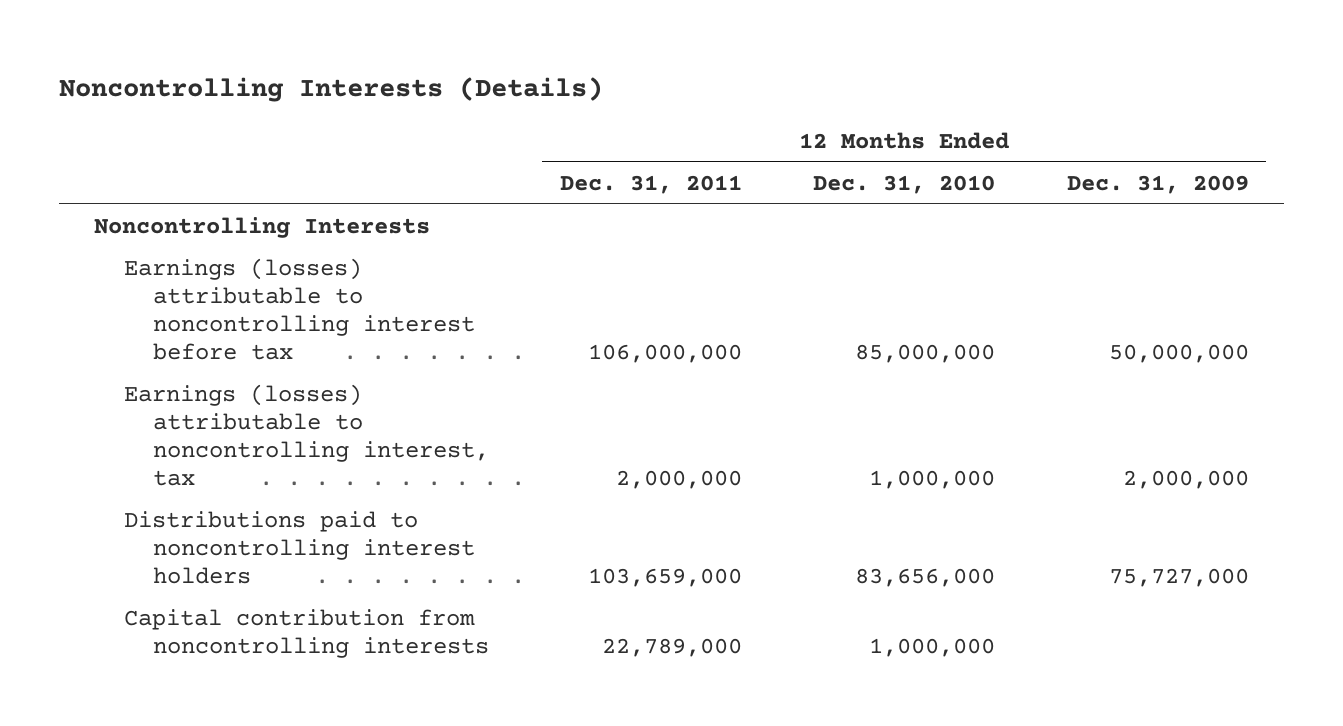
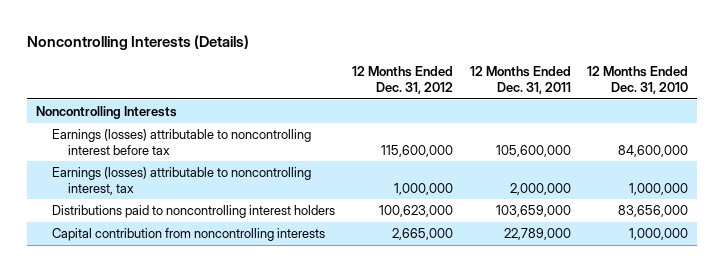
- | 12 Months Ended Dec. 31, 2011 | 12 Months Ended Dec. 31, 2010 | 12 Months Ended Dec. 31, 2009
+ | 12 Months Ended Dec. 31, 2012 | 12 Months Ended Dec. 31, 2011 | 12 Months Ended Dec. 31, 2010
- Earnings (losses) attributable to noncontrolling interest before tax | 106,000,000 | 85,000,000 | 50,000,000
+ Earnings (losses) attributable to noncontrolling interest before tax | 115,600,000 | 105,600,000 | 84,600,000

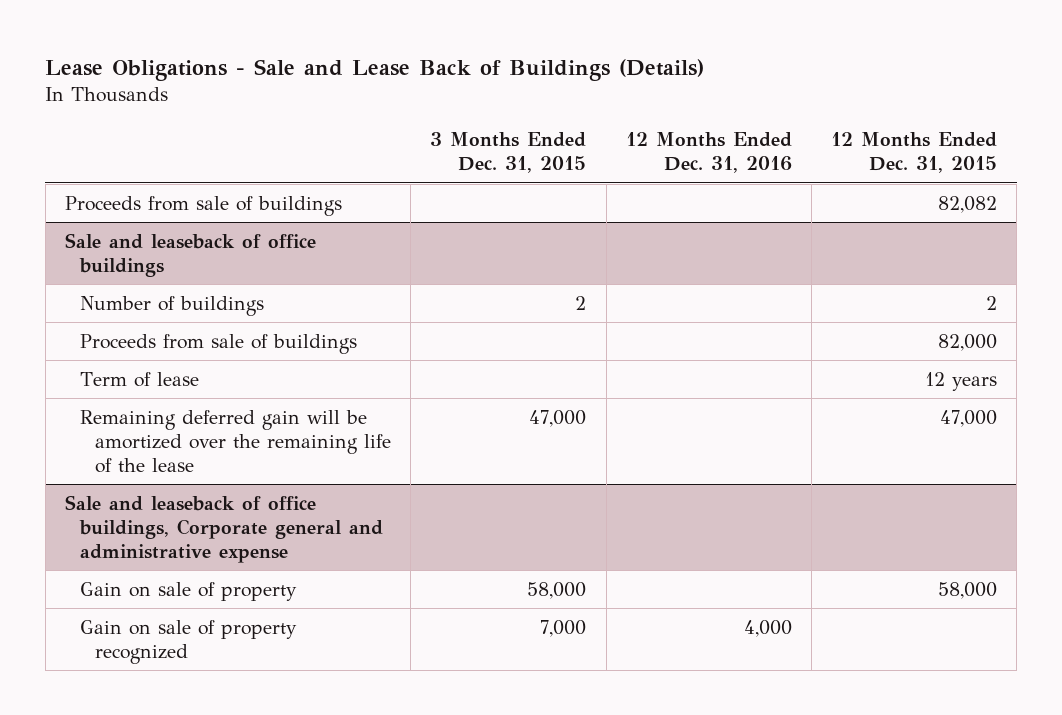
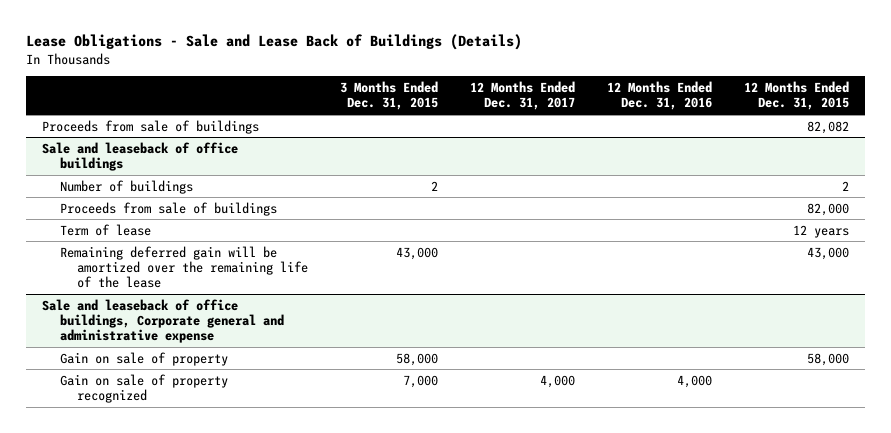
- | 3 Months Ended Dec. 31, 2015 | 12 Months Ended Dec. 31, 2016 | 12 Months Ended Dec. 31, 2015
+ | 3 Months Ended Dec. 31, 2015 | 12 Months Ended Dec. 31, 2017 | 12 Months Ended Dec. 31, 2016 | 12 Months Ended Dec. 31, 2015
@ Sale and leaseback of office buildings
- Remaining deferred gain will be amortized over the remaining life of the lease | 47,000 | | 47,000
+ Remaining deferred gain will be amortized over the remaining life of the lease | 43,000 | | | 43,000

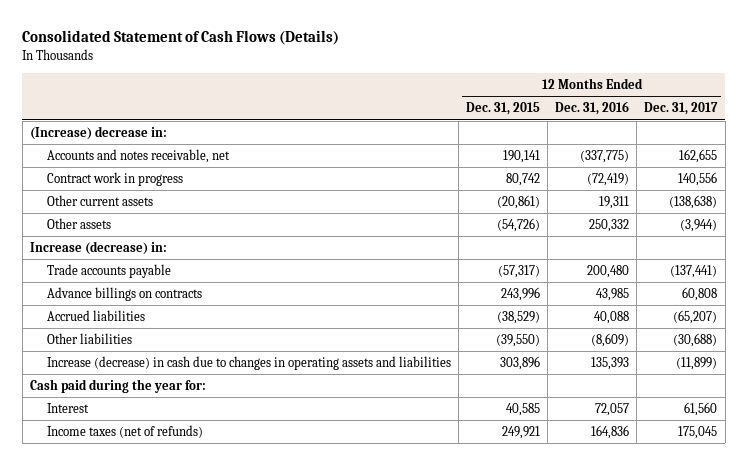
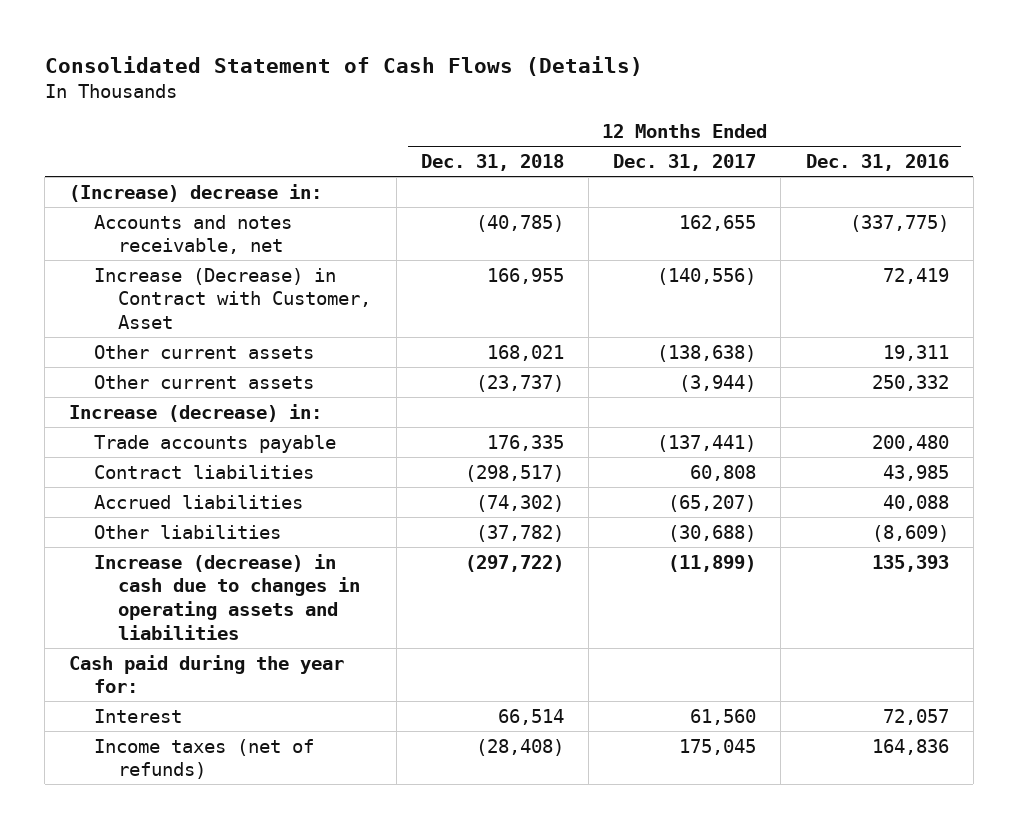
- | 12 Months Ended Dec. 31, 2015 | 12 Months Ended Dec. 31, 2016 | 12 Months Ended Dec. 31, 2017
+ | 12 Months Ended Dec. 31, 2018 | 12 Months Ended Dec. 31, 2017 | 12 Months Ended Dec. 31, 2016
- Contract work in progress | 80,742 | (72,419) | 140,556
+ Increase (Decrease) in Contract with Customer, Asset | 166,955 | (140,556) | 72,419
- Other assets | (54,726) | 250,332 | (3,944)
+ Other current assets | (23,737) | (3,944) | 250,332
- Advance billings on contracts | 243,996 | 43,985 | 60,808
+ Contract liabilities | (298,517) | 60,808 | 43,985

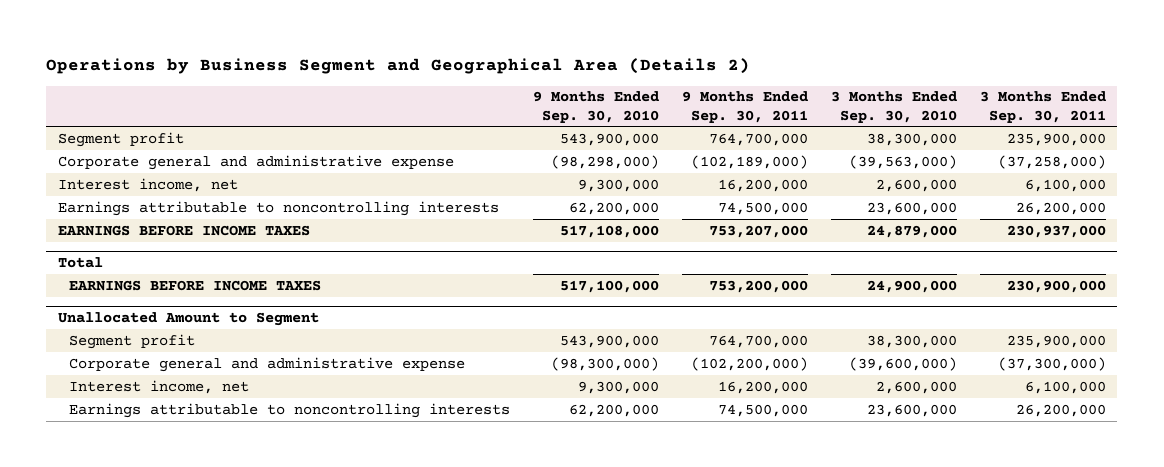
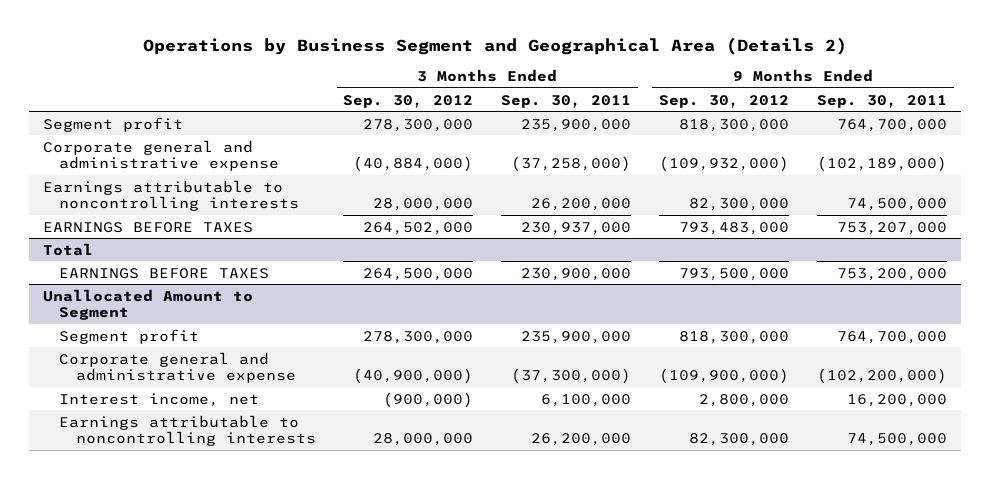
- | 9 Months Ended Sep. 30, 2010 | 9 Months Ended Sep. 30, 2011 | 3 Months Ended Sep. 30, 2010 | 3 Months Ended Sep. 30, 2011
+ | 3 Months Ended Sep. 30, 2012 | 3 Months Ended Sep. 30, 2011 | 9 Months Ended Sep. 30, 2012 | 9 Months Ended Sep. 30, 2011
- Interest income, net | 9,300,000 | 16,200,000 | 2,600,000 | 6,100,000
- EARNINGS BEFORE INCOME TAXES | 517,108,000 | 753,207,000 | 24,879,000 | 230,937,000
+ EARNINGS BEFORE TAXES | 264,502,000 | 230,937,000 | 793,483,000 | 753,207,000
@ Total
- EARNINGS BEFORE INCOME TAXES | 517,100,000 | 753,200,000 | 24,900,000 | 230,900,000
+ EARNINGS BEFORE TAXES | 264,500,000 | 230,900,000 | 793,500,000 | 753,200,000

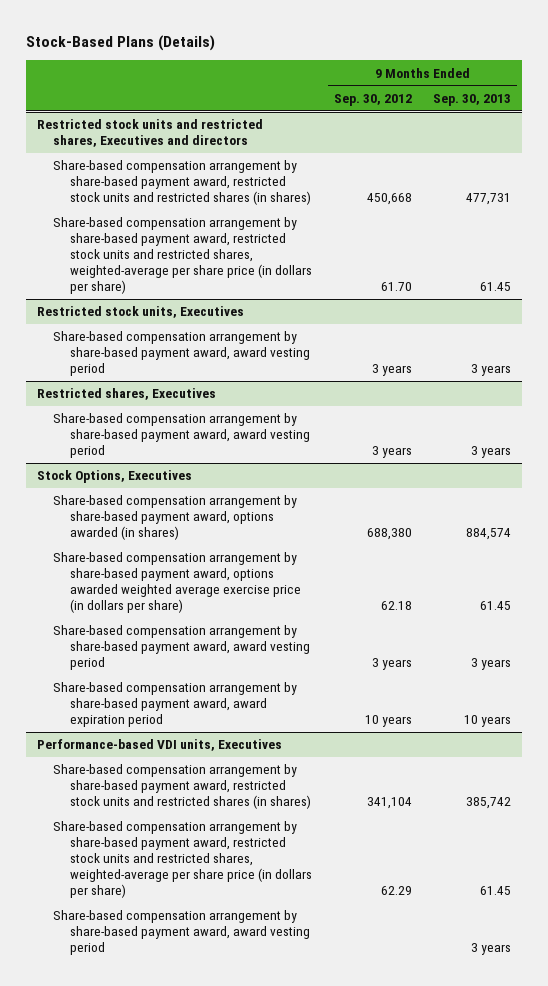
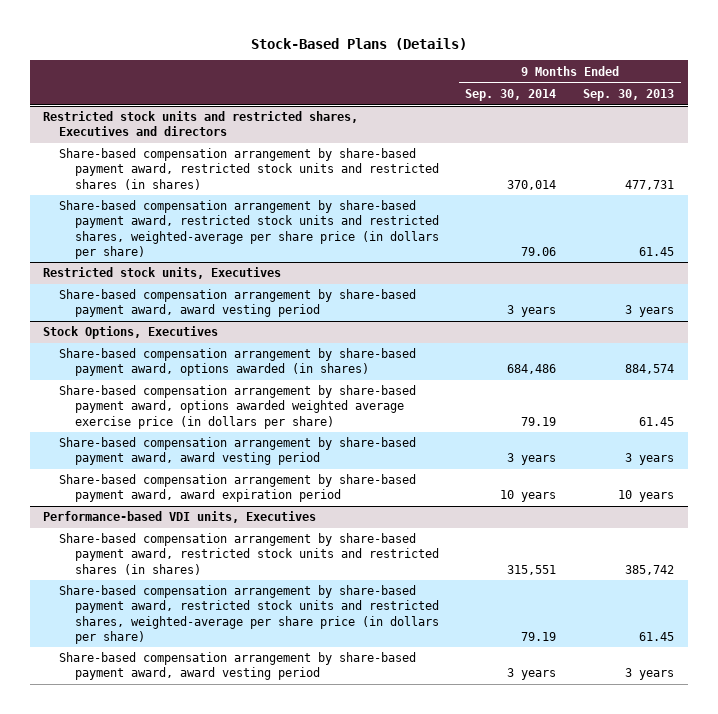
- | 9 Months Ended Sep. 30, 2012 | 9 Months Ended Sep. 30, 2013
+ | 9 Months Ended Sep. 30, 2014 | 9 Months Ended Sep. 30, 2013
- Restricted shares, Executives
- Share-based compensation arrangement by share-based payment award, award vesting period | 3 years | 3 years

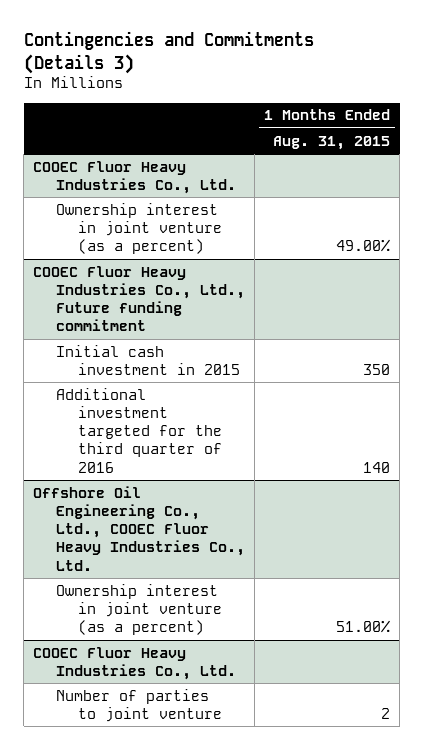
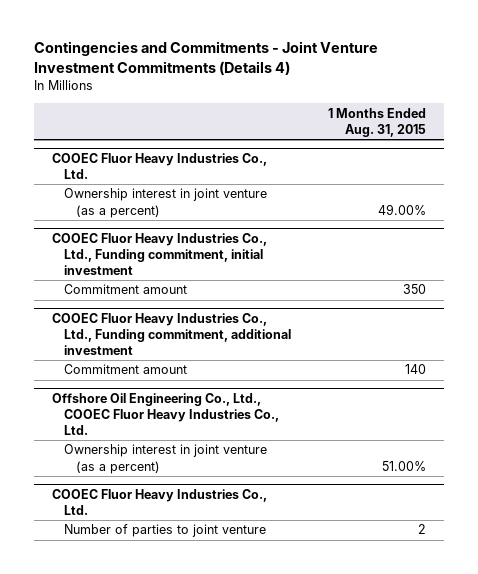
- Contingencies and Commitments (Details 3)
+ Contingencies and Commitments - Joint Venture Investment Commitments (Details 4)
- COOEC Fluor Heavy Industries Co., Ltd., Future funding commitment
- Initial cash investment in 2015 | 350
- Additional investment targeted for the third quarter of 2016 | 140
+ COOEC Fluor Heavy Industries Co., Ltd., Funding commitment, initial investment
+ Commitment amount | 350
+ COOEC Fluor Heavy Industries Co., Ltd., Funding commitment, additional investment
+ Commitment amount | 140

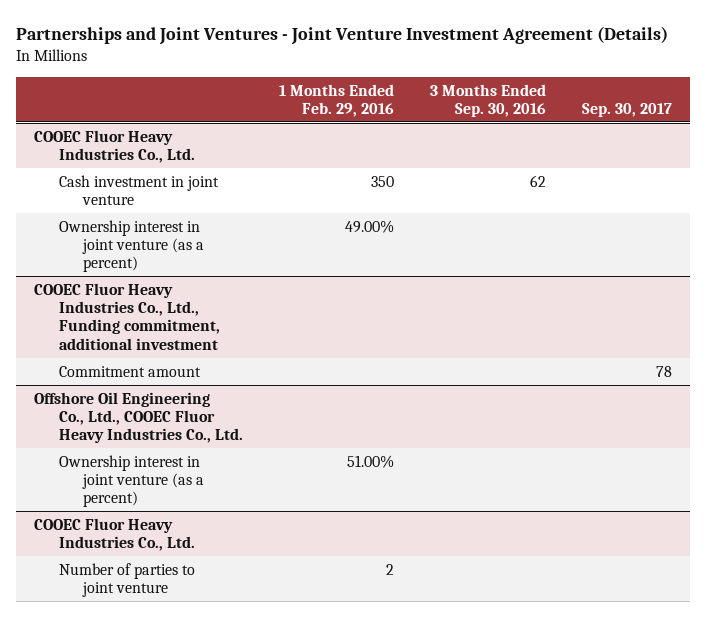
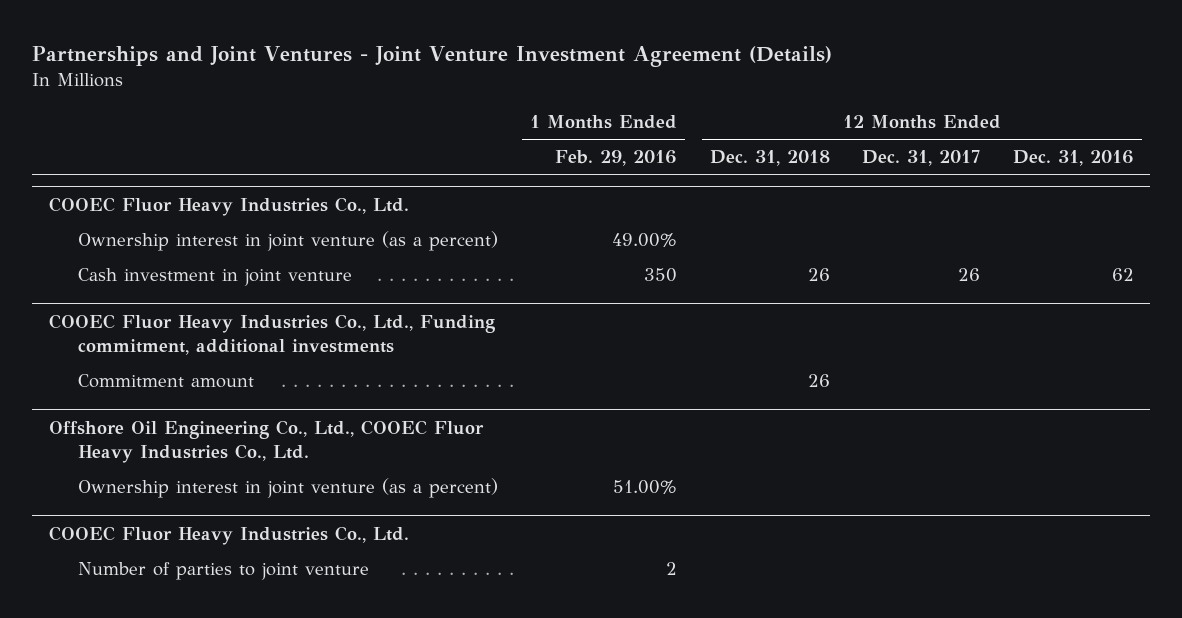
- | 1 Months Ended Feb. 29, 2016 | 3 Months Ended Sep. 30, 2016 | Sep. 30, 2017
+ | 1 Months Ended Feb. 29, 2016 | 12 Months Ended Dec. 31, 2018 | 12 Months Ended Dec. 31, 2017 | 12 Months Ended Dec. 31, 2016
- COOEC Fluor Heavy Industries Co., Ltd., Funding commitment, additional investment
@ COOEC Fluor Heavy Industries Co., Ltd.
moved down: Cash investment in joint venture | 350 | 26 | 26 | 62
+ COOEC Fluor Heavy Industries Co., Ltd., Funding commitment, additional investments

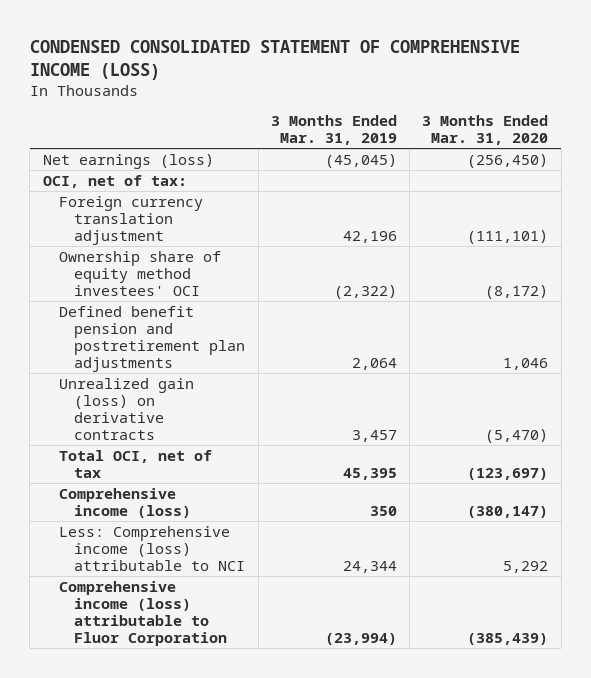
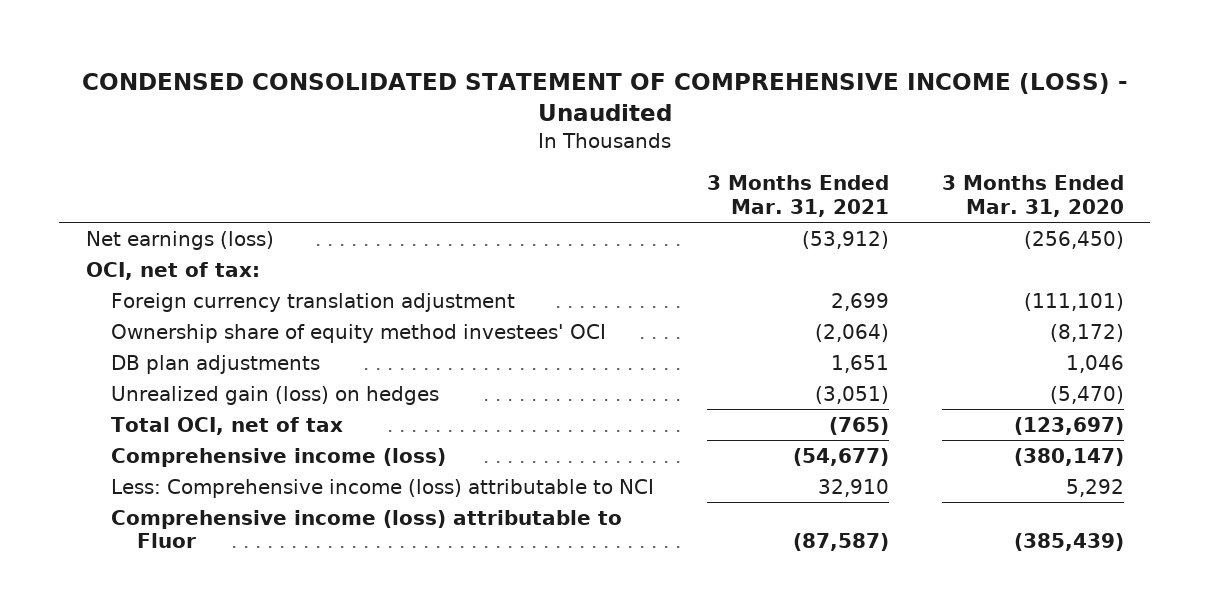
- CONDENSED CONSOLIDATED STATEMENT OF COMPREHENSIVE INCOME (LOSS)
+ CONDENSED CONSOLIDATED STATEMENT OF COMPREHENSIVE INCOME (LOSS) - Unaudited
- | 3 Months Ended Mar. 31, 2019 | 3 Months Ended Mar. 31, 2020
+ | 3 Months Ended Mar. 31, 2021 | 3 Months Ended Mar. 31, 2020
- Defined benefit pension and postretirement plan adjustments | 2,064 | 1,046
- Unrealized gain (loss) on derivative contracts | 3,457 | (5,470)
+ DB plan adjustments | 1,651 | 1,046
+ Unrealized gain (loss) on hedges | (3,051) | (5,470)
- Comprehensive income (loss) attributable to Fluor Corporation | (23,994) | (385,439)
+ Comprehensive income (loss) attributable to Fluor | (87,587) | (385,439)

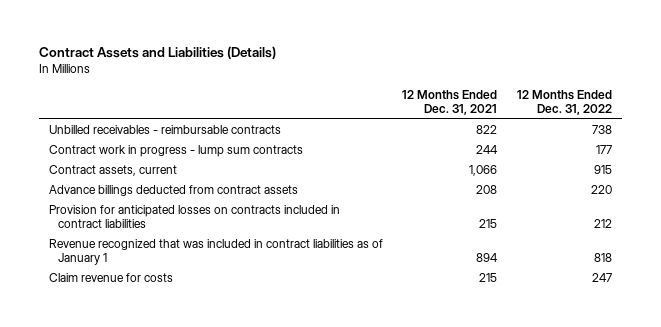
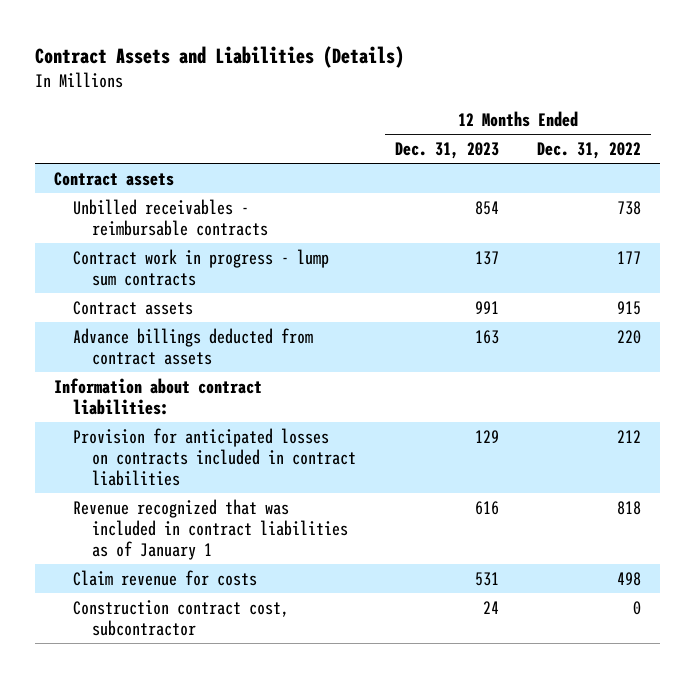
- | 12 Months Ended Dec. 31, 2021 | 12 Months Ended Dec. 31, 2022
+ | 12 Months Ended Dec. 31, 2023 | 12 Months Ended Dec. 31, 2022
+ Contract assets
- Contract assets, current | 1,066 | 915
+ Contract assets | 991 | 915
+ Information about contract liabilities:
- Claim revenue for costs | 215 | 247
+ Claim revenue for costs | 531 | 498
+ Construction contract cost, subcontractor | 24 | 0

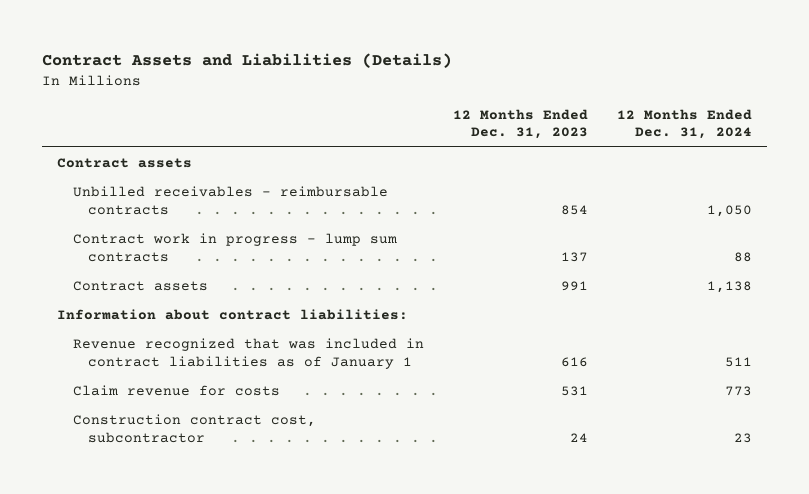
- | 12 Months Ended Dec. 31, 2023 | 12 Months Ended Dec. 31, 2022
+ | 12 Months Ended Dec. 31, 2023 | 12 Months Ended Dec. 31, 2024
- Advance billings deducted from contract assets | 163 | 220
- Provision for anticipated losses on contracts included in contract liabilities | 129 | 212

